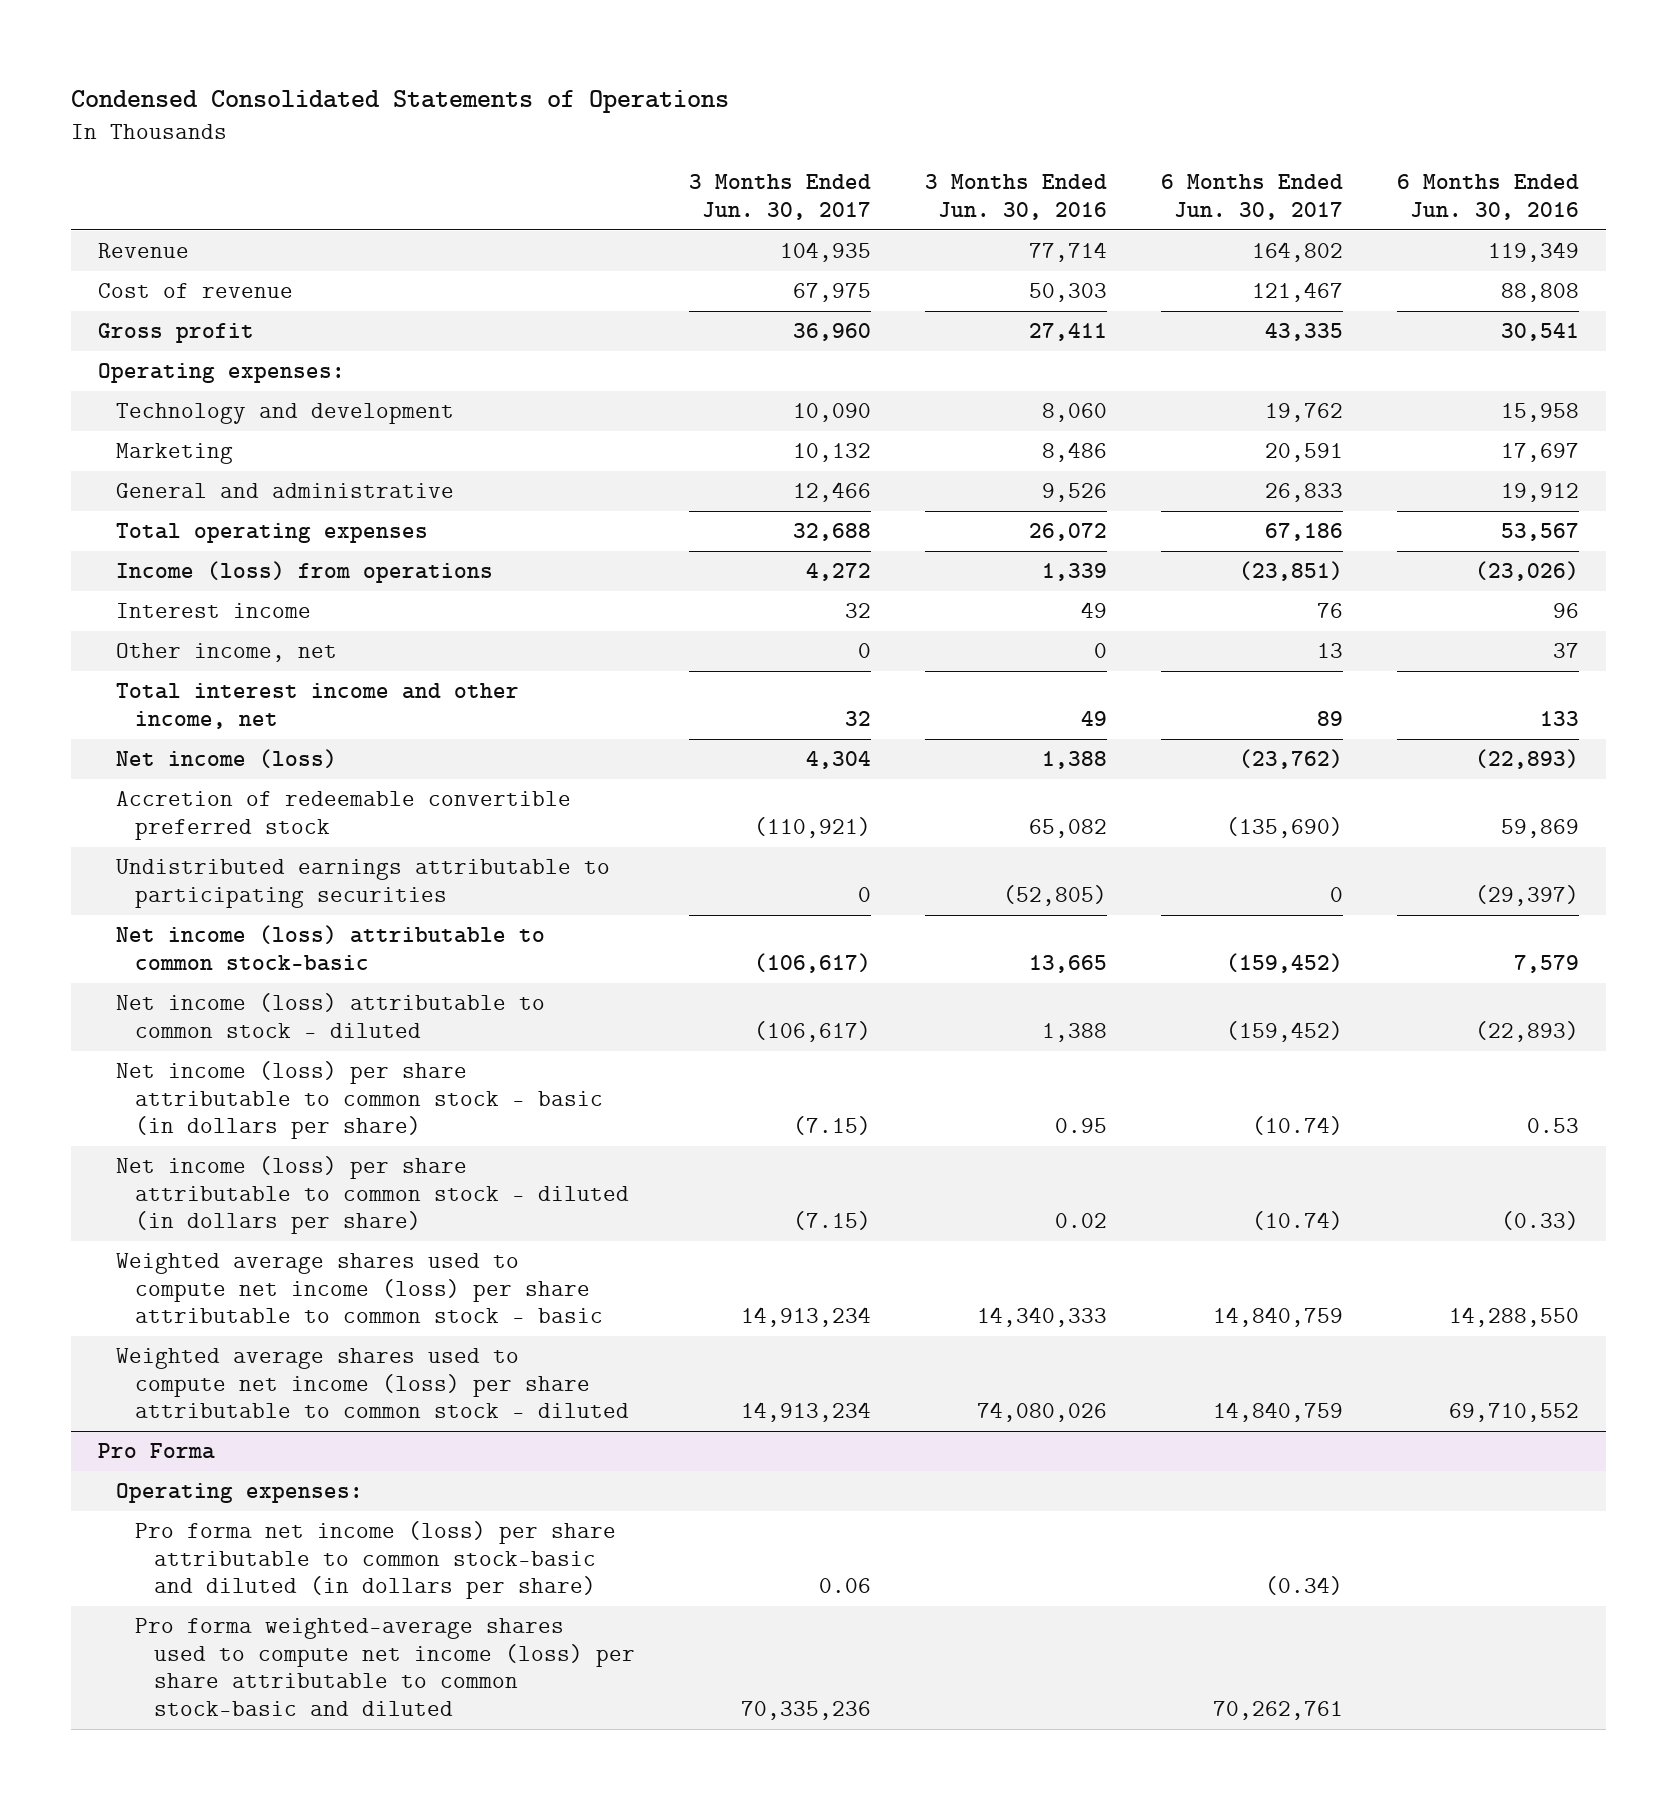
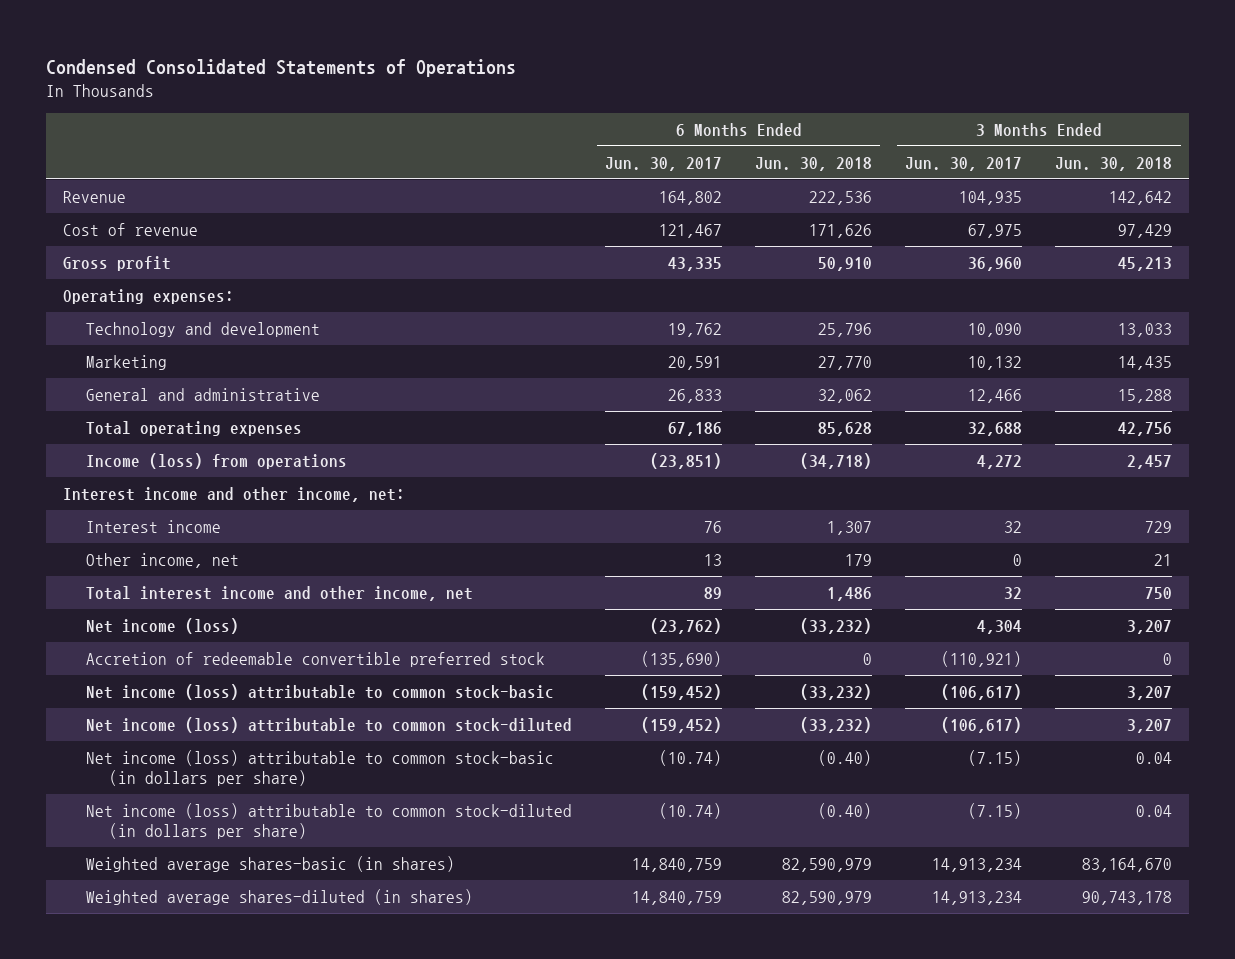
- | 3 Months Ended Jun. 30, 2017 | 3 Months Ended Jun. 30, 2016 | 6 Months Ended Jun. 30, 2017 | 6 Months Ended Jun. 30, 2016
+ | 6 Months Ended Jun. 30, 2017 | 6 Months Ended Jun. 30, 2018 | 3 Months Ended Jun. 30, 2017 | 3 Months Ended Jun. 30, 2018
+ Interest income and other income, net:
- Undistributed earnings attributable to participating securities | 0 | (52,805) | 0 | (29,397)
- Net income (loss) attributable to common stock - diluted | (106,617) | 1,388 | (159,452) | (22,893)
- Net income (loss) per share attributable to common stock - basic (in dollars per share) | (7.15) | 0.95 | (10.74) | 0.53
- Net income (loss) per share attributable to common stock - diluted (in dollars per share) | (7.15) | 0.02 | (10.74) | (0.33)
- Weighted average shares used to compute net income (loss) per share attributable to common stock - basic | 14,913,234 | 14,340,333 | 14,840,759 | 14,288,550
- Weighted average shares used to compute net income (loss) per share attributable to common stock - diluted | 14,913,234 | 74,080,026 | 14,840,759 | 69,710,552
- Pro Forma
- Operating expenses:
- Pro forma net income (loss) per share attributable to common stock-basic and diluted (in dollars per share) | 0.06 | | (0.34) |
- Pro forma weighted-average shares used to compute net income (loss) per share attributable to common stock-basic and diluted | 70,335,236 | | 70,262,761 |
+ Net income (loss) attributable to common stock-diluted | (159,452) | (33,232) | (106,617) | 3,207
+ Net income (loss) attributable to common stock-basic (in dollars per share) | (10.74) | (0.40) | (7.15) | 0.04
+ Net income (loss) attributable to common stock-diluted (in dollars per share) | (10.74) | (0.40) | (7.15) | 0.04
+ Weighted average shares-basic (in shares) | 14,840,759 | 82,590,979 | 14,913,234 | 83,164,670
+ Weighted average shares-diluted (in shares) | 14,840,759 | 82,590,979 | 14,913,234 | 90,743,178

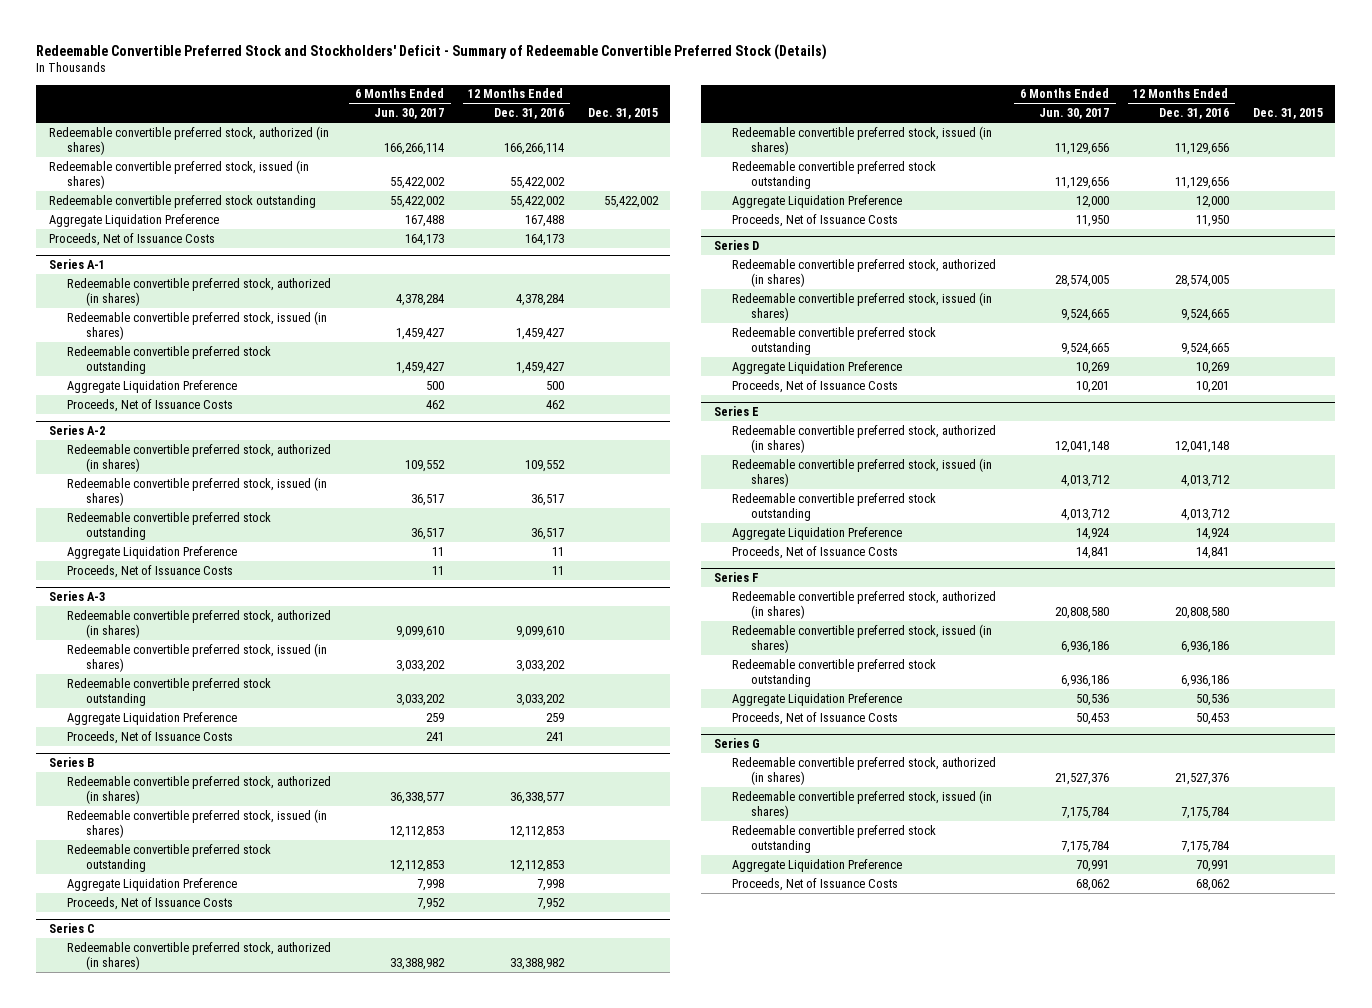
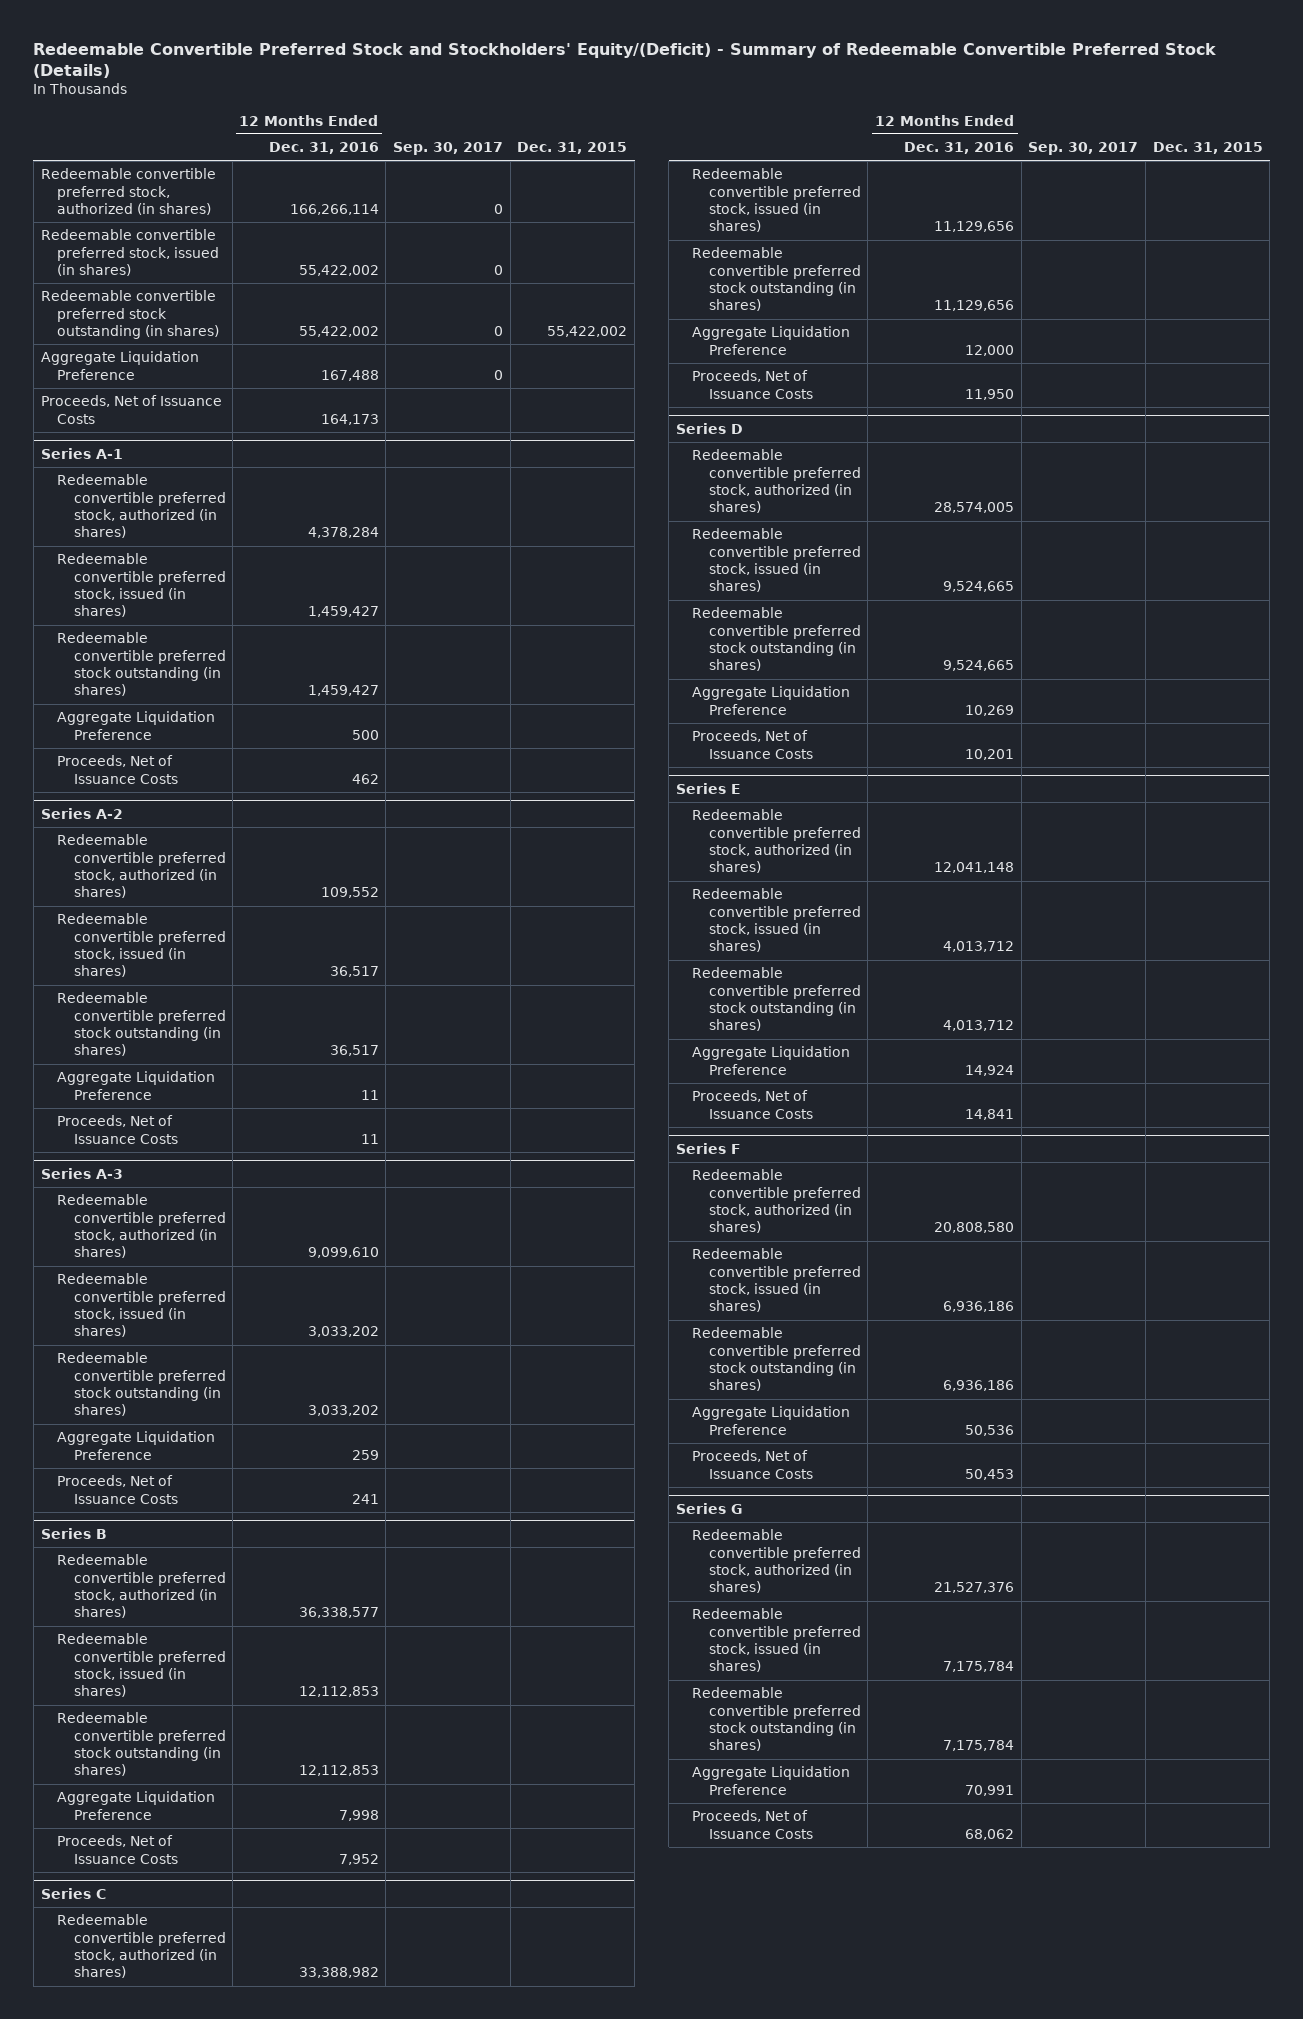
- Redeemable Convertible Preferred Stock and Stockholders' Deficit - Summary of Redeemable Convertible Preferred Stock (Details)
+ Redeemable Convertible Preferred Stock and Stockholders' Equity/(Deficit) - Summary of Redeemable Convertible Preferred Stock (Details)
- | 6 Months Ended Jun. 30, 2017 | 12 Months Ended Dec. 31, 2016 | Dec. 31, 2015
+ | 12 Months Ended Dec. 31, 2016 | Sep. 30, 2017 | Dec. 31, 2015
- Redeemable convertible preferred stock outstanding | 55,422,002 | 55,422,002 | 55,422,002
+ Redeemable convertible preferred stock outstanding (in shares) | 55,422,002 | 0 | 55,422,002
@ Series A-1
- Redeemable convertible preferred stock outstanding | 1,459,427 | 1,459,427 |
+ Redeemable convertible preferred stock outstanding (in shares) | 1,459,427 | |
@ Series A-2
- Redeemable convertible preferred stock outstanding | 36,517 | 36,517 |
+ Redeemable convertible preferred stock outstanding (in shares) | 36,517 | |
@ Series A-3
- Redeemable convertible preferred stock outstanding | 3,033,202 | 3,033,202 |
+ Redeemable convertible preferred stock outstanding (in shares) | 3,033,202 | |
@ Series B
- Redeemable convertible preferred stock outstanding | 12,112,853 | 12,112,853 |
+ Redeemable convertible preferred stock outstanding (in shares) | 12,112,853 | |
@ Series C
- Redeemable convertible preferred stock outstanding | 11,129,656 | 11,129,656 |
+ Redeemable convertible preferred stock outstanding (in shares) | 11,129,656 | |
@ Series D
- Redeemable convertible preferred stock outstanding | 9,524,665 | 9,524,665 |
+ Redeemable convertible preferred stock outstanding (in shares) | 9,524,665 | |
@ Series E
- Redeemable convertible preferred stock outstanding | 4,013,712 | 4,013,712 |
+ Redeemable convertible preferred stock outstanding (in shares) | 4,013,712 | |
@ Series F
- Redeemable convertible preferred stock outstanding | 6,936,186 | 6,936,186 |
+ Redeemable convertible preferred stock outstanding (in shares) | 6,936,186 | |
@ Series G
- Redeemable convertible preferred stock outstanding | 7,175,784 | 7,175,784 |
+ Redeemable convertible preferred stock outstanding (in shares) | 7,175,784 | |

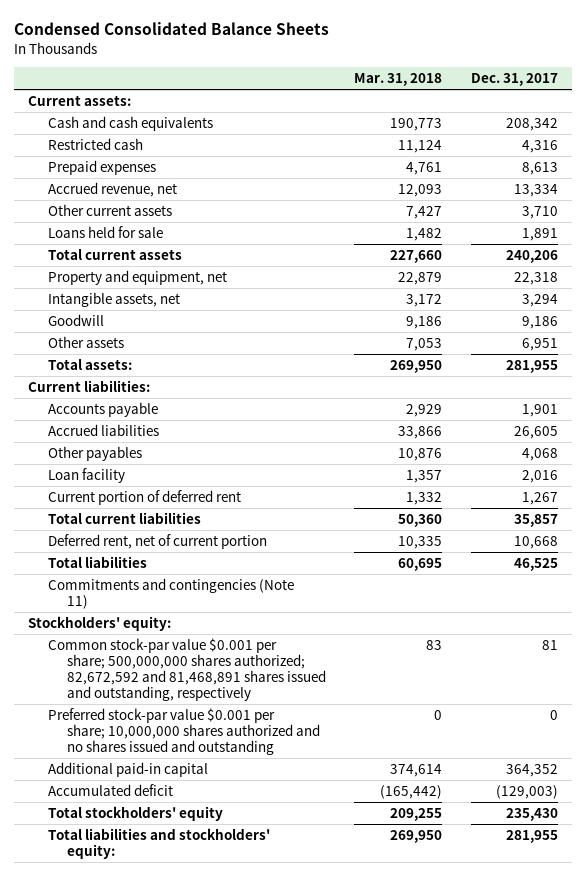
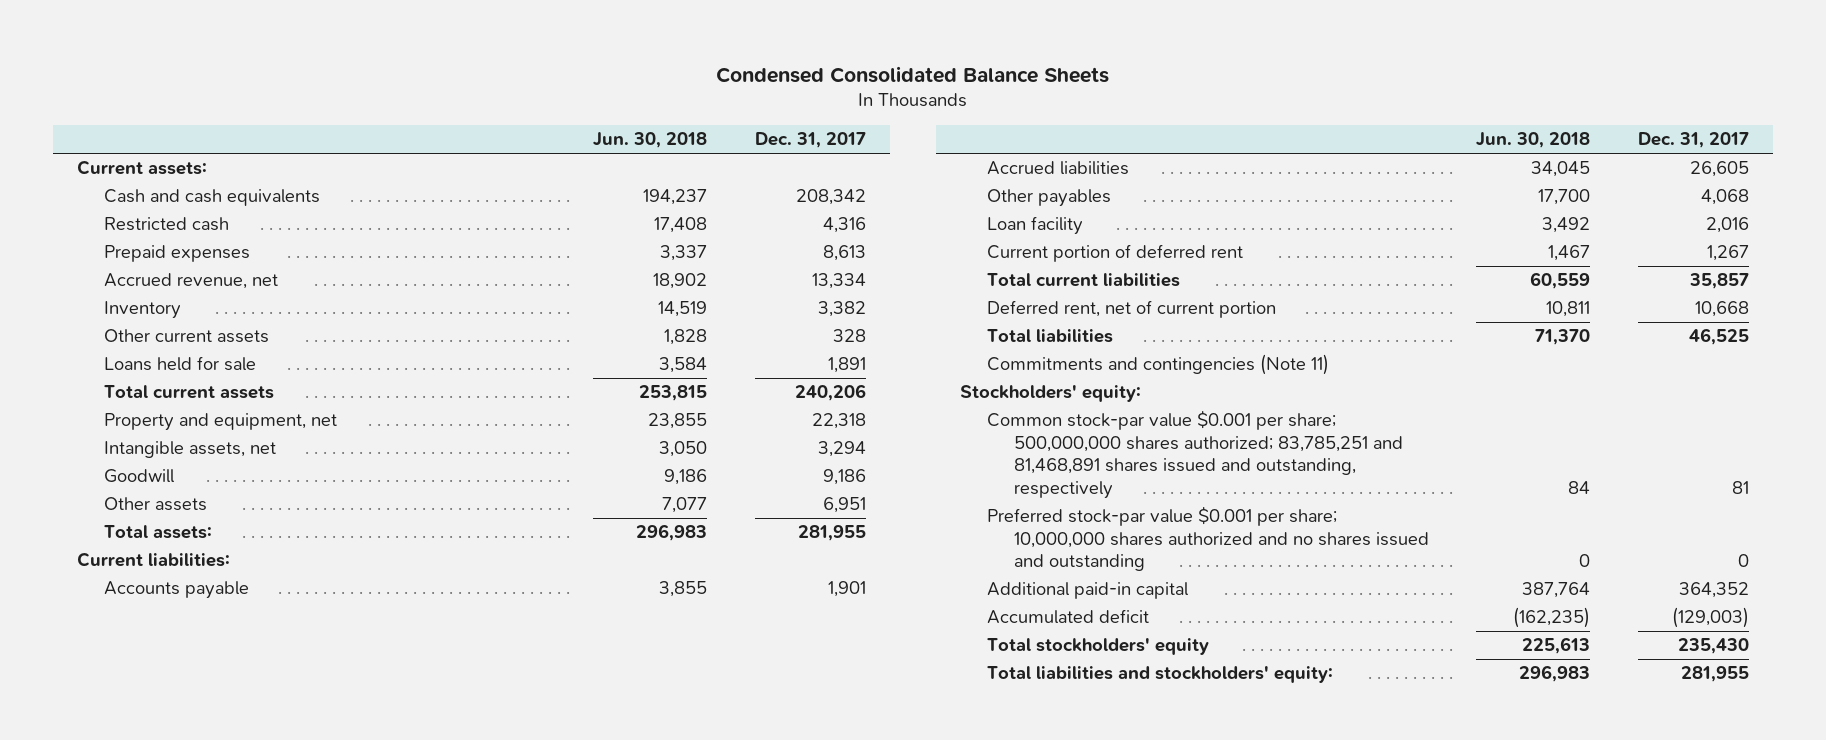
- | Mar. 31, 2018 | Dec. 31, 2017
+ | Jun. 30, 2018 | Dec. 31, 2017
- Other current assets | 7,427 | 3,710
+ Inventory | 14,519 | 3,382
+ Other current assets | 1,828 | 328
- Common stock-par value $0.001 per share; 500,000,000 shares authorized; 82,672,592 and 81,468,891 shares issued and outstanding, respectively | 83 | 81
+ Common stock-par value $0.001 per share; 500,000,000 shares authorized; 83,785,251 and 81,468,891 shares issued and outstanding, respectively | 84 | 81

